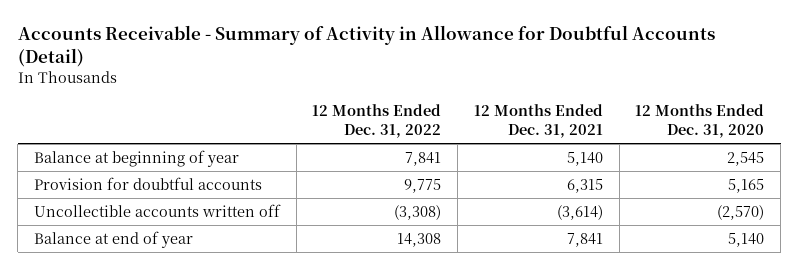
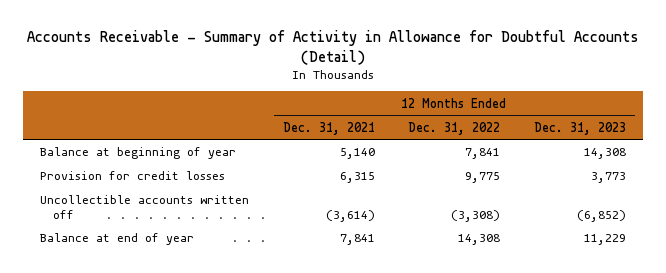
- | 12 Months Ended Dec. 31, 2022 | 12 Months Ended Dec. 31, 2021 | 12 Months Ended Dec. 31, 2020
+ | 12 Months Ended Dec. 31, 2021 | 12 Months Ended Dec. 31, 2022 | 12 Months Ended Dec. 31, 2023
- Provision for doubtful accounts | 9,775 | 6,315 | 5,165
+ Provision for credit losses | 6,315 | 9,775 | 3,773

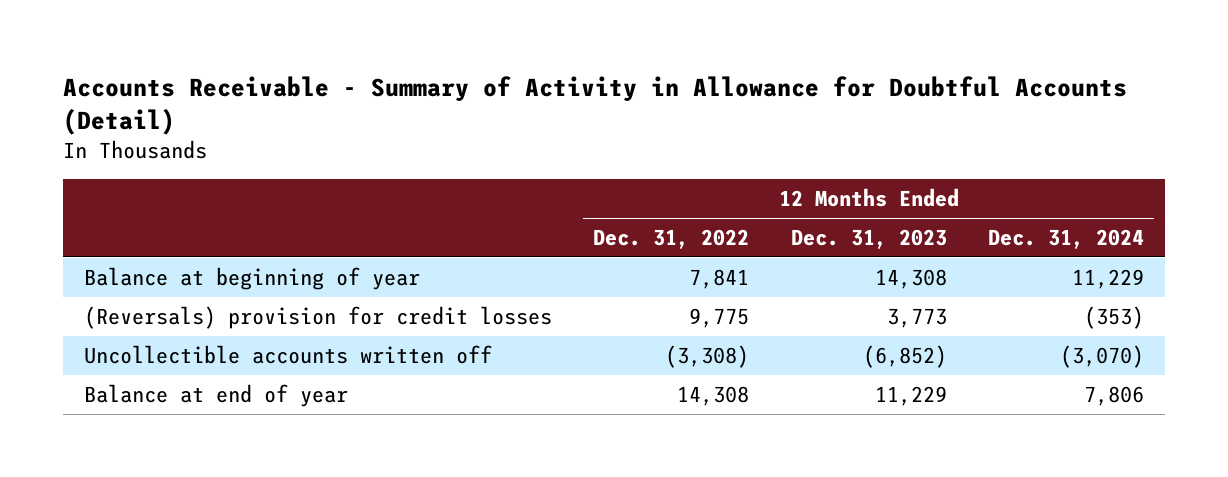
- | 12 Months Ended Dec. 31, 2021 | 12 Months Ended Dec. 31, 2022 | 12 Months Ended Dec. 31, 2023
+ | 12 Months Ended Dec. 31, 2022 | 12 Months Ended Dec. 31, 2023 | 12 Months Ended Dec. 31, 2024
- Provision for credit losses | 6,315 | 9,775 | 3,773
+ (Reversals) provision for credit losses | 9,775 | 3,773 | (353)

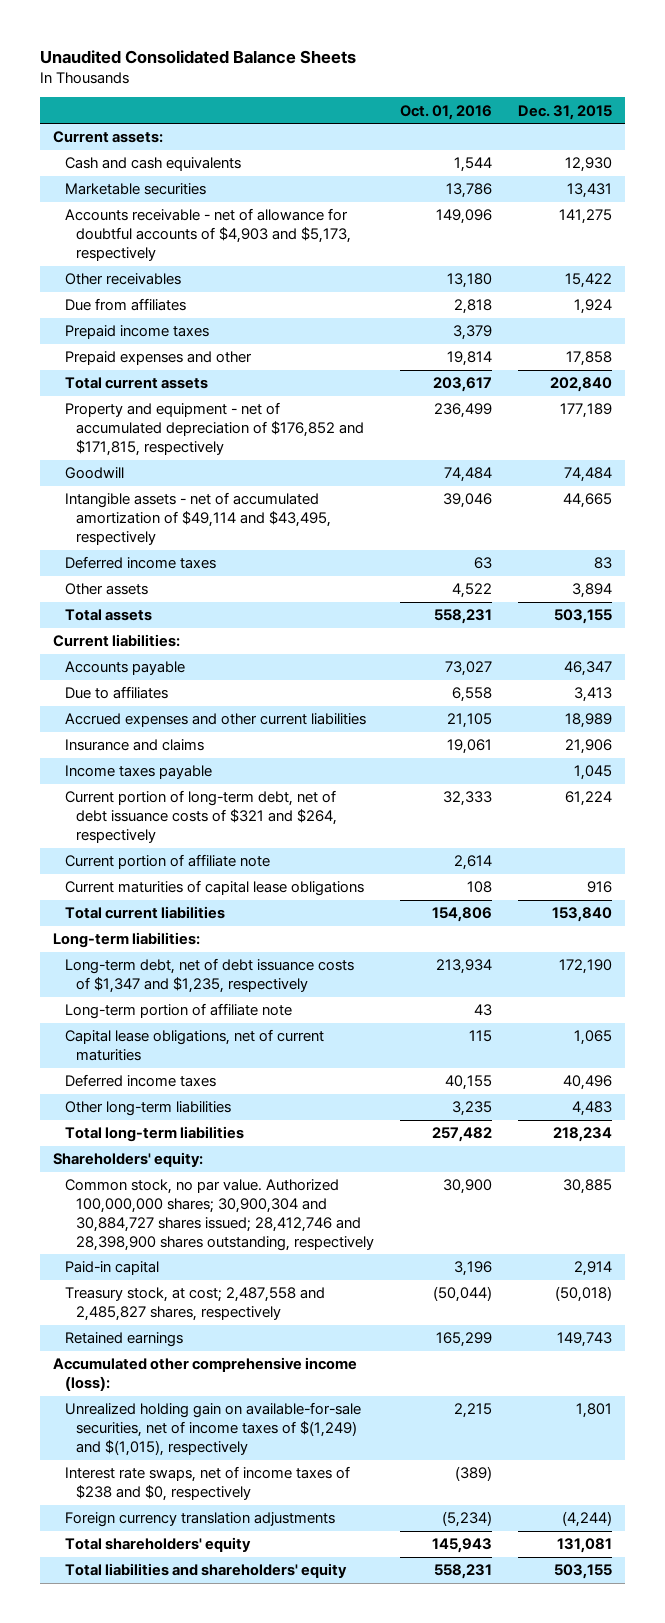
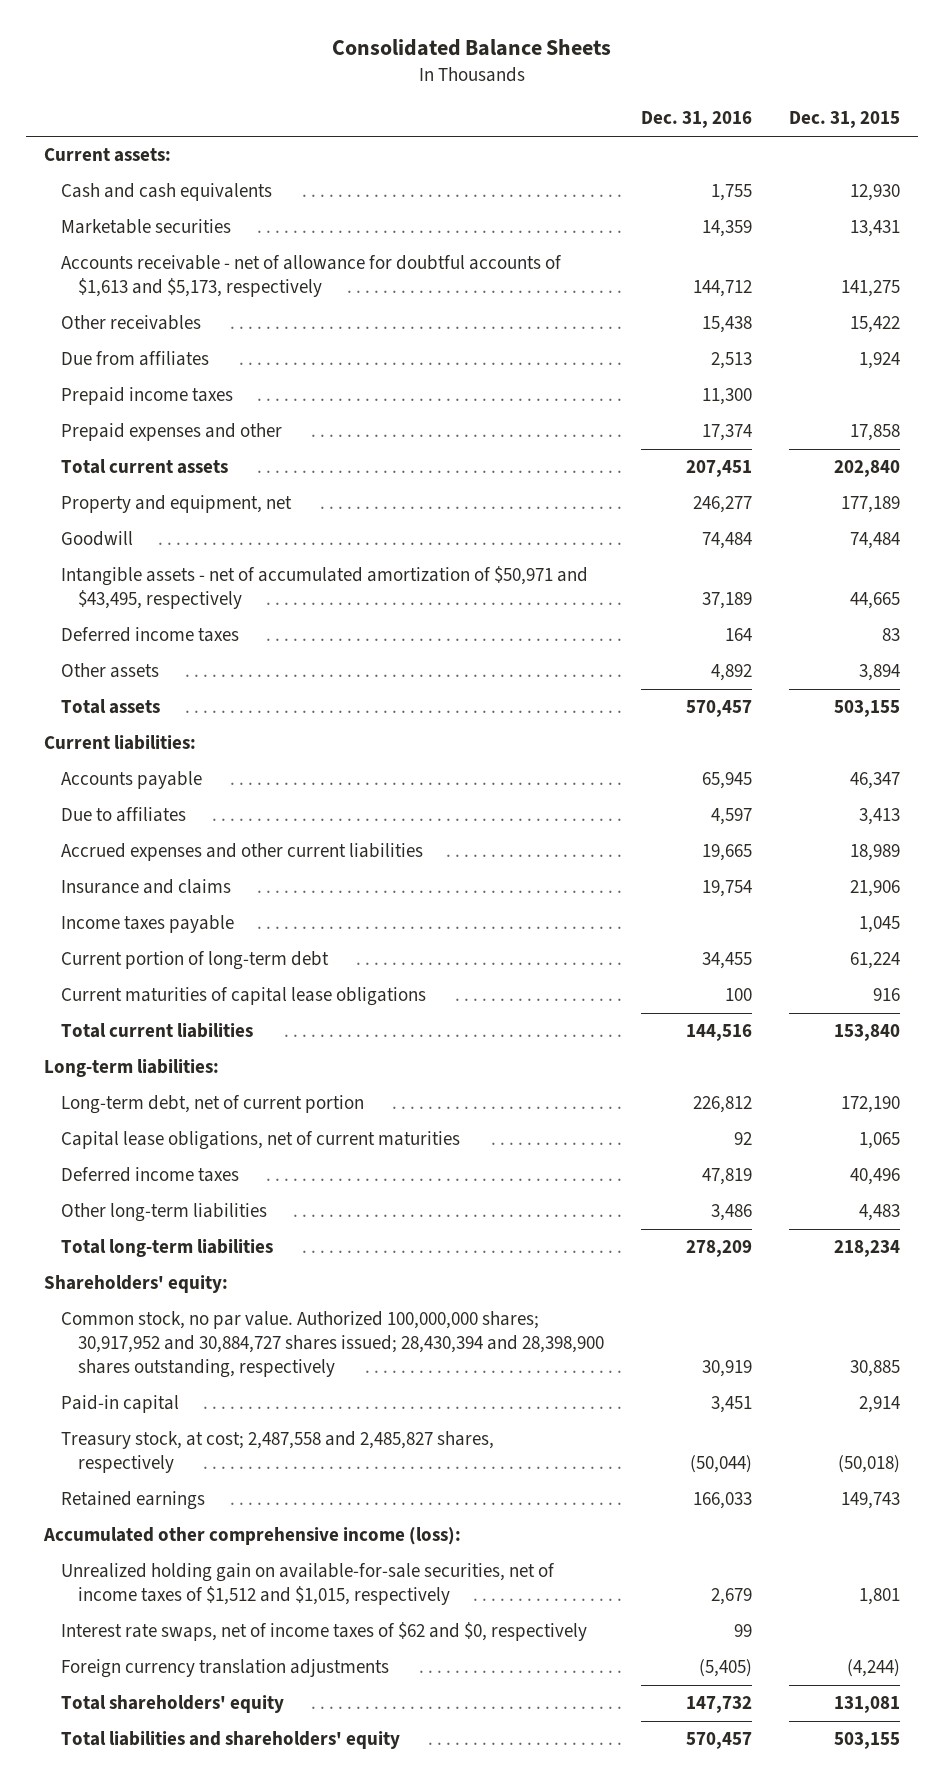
- Unaudited Consolidated Balance Sheets
+ Consolidated Balance Sheets
- | Oct. 01, 2016 | Dec. 31, 2015
+ | Dec. 31, 2016 | Dec. 31, 2015
- Accounts receivable - net of allowance for doubtful accounts of $4,903 and $5,173, respectively | 149,096 | 141,275
+ Accounts receivable - net of allowance for doubtful accounts of $1,613 and $5,173, respectively | 144,712 | 141,275
- Property and equipment - net of accumulated depreciation of $176,852 and $171,815, respectively | 236,499 | 177,189
+ Property and equipment, net | 246,277 | 177,189
- Intangible assets - net of accumulated amortization of $49,114 and $43,495, respectively | 39,046 | 44,665
+ Intangible assets - net of accumulated amortization of $50,971 and $43,495, respectively | 37,189 | 44,665
- Current portion of long-term debt, net of debt issuance costs of $321 and $264, respectively | 32,333 | 61,224
- Current portion of affiliate note | 2,614 |
+ Current portion of long-term debt | 34,455 | 61,224
- Long-term debt, net of debt issuance costs of $1,347 and $1,235, respectively | 213,934 | 172,190
- Long-term portion of affiliate note | 43 |
+ Long-term debt, net of current portion | 226,812 | 172,190
- Common stock, no par value. Authorized 100,000,000 shares; 30,900,304 and 30,884,727 shares issued; 28,412,746 and 28,398,900 shares outstanding, respectively | 30,900 | 30,885
+ Common stock, no par value. Authorized 100,000,000 shares; 30,917,952 and 30,884,727 shares issued; 28,430,394 and 28,398,900 shares outstanding, respectively | 30,919 | 30,885
- Unrealized holding gain on available-for-sale securities, net of income taxes of $(1,249) and $(1,015), respectively | 2,215 | 1,801
- Interest rate swaps, net of income taxes of $238 and $0, respectively | (389) |
+ Unrealized holding gain on available-for-sale securities, net of income taxes of $1,512 and $1,015, respectively | 2,679 | 1,801
+ Interest rate swaps, net of income taxes of $62 and $0, respectively | 99 |

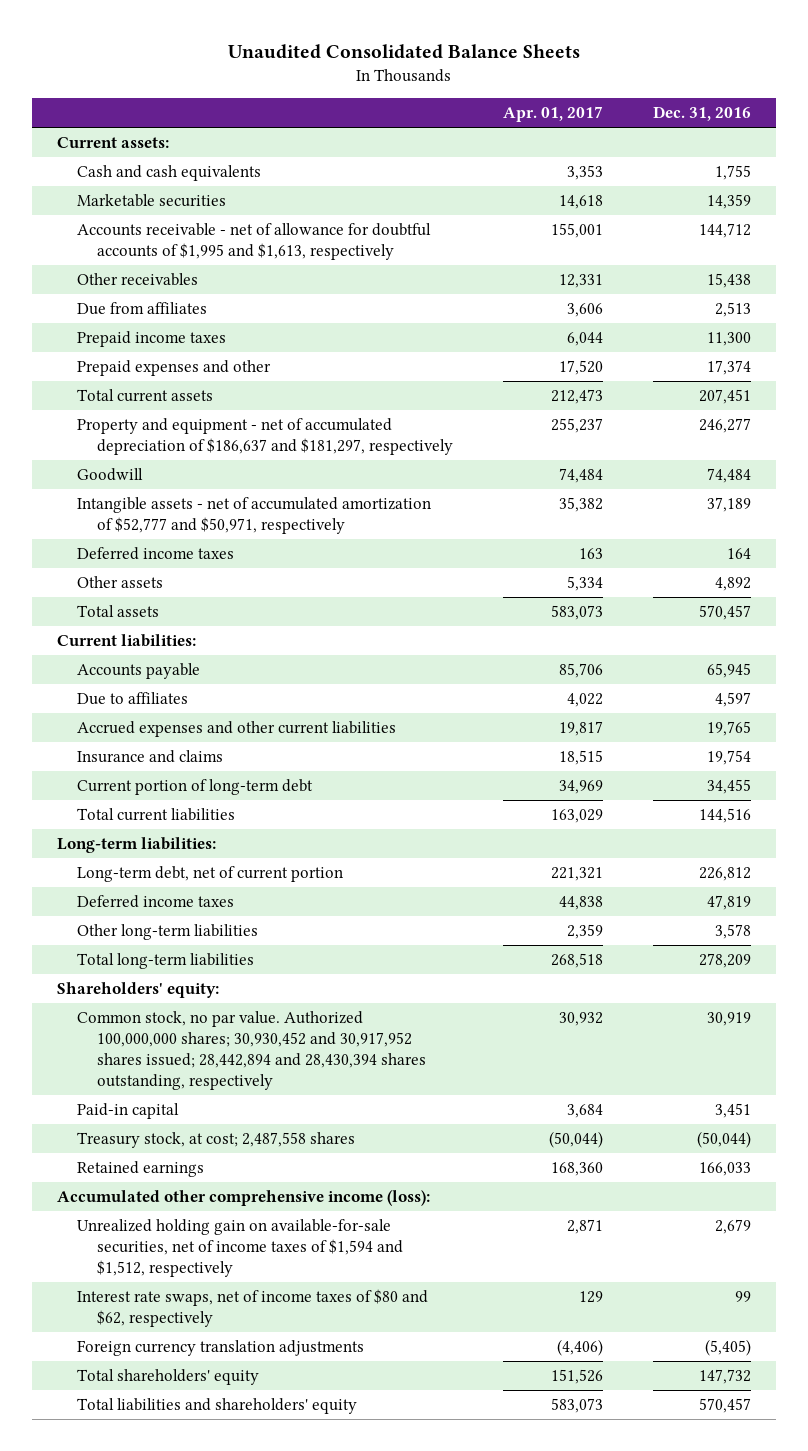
- Consolidated Balance Sheets
+ Unaudited Consolidated Balance Sheets
- | Dec. 31, 2016 | Dec. 31, 2015
+ | Apr. 01, 2017 | Dec. 31, 2016
- Accounts receivable - net of allowance for doubtful accounts of $1,613 and $5,173, respectively | 144,712 | 141,275
+ Accounts receivable - net of allowance for doubtful accounts of $1,995 and $1,613, respectively | 155,001 | 144,712
- Property and equipment, net | 246,277 | 177,189
+ Property and equipment - net of accumulated depreciation of $186,637 and $181,297, respectively | 255,237 | 246,277
- Intangible assets - net of accumulated amortization of $50,971 and $43,495, respectively | 37,189 | 44,665
+ Intangible assets - net of accumulated amortization of $52,777 and $50,971, respectively | 35,382 | 37,189
- Accrued expenses and other current liabilities | 19,665 | 18,989
+ Accrued expenses and other current liabilities | 19,817 | 19,765
- Income taxes payable | | 1,045
- Current maturities of capital lease obligations | 100 | 916
- Capital lease obligations, net of current maturities | 92 | 1,065
- Other long-term liabilities | 3,486 | 4,483
+ Other long-term liabilities | 2,359 | 3,578
- Common stock, no par value. Authorized 100,000,000 shares; 30,917,952 and 30,884,727 shares issued; 28,430,394 and 28,398,900 shares outstanding, respectively | 30,919 | 30,885
+ Common stock, no par value. Authorized 100,000,000 shares; 30,930,452 and 30,917,952 shares issued; 28,442,894 and 28,430,394 shares outstanding, respectively | 30,932 | 30,919
- Treasury stock, at cost; 2,487,558 and 2,485,827 shares, respectively | (50,044) | (50,018)
+ Treasury stock, at cost; 2,487,558 shares | (50,044) | (50,044)
- Unrealized holding gain on available-for-sale securities, net of income taxes of $1,512 and $1,015, respectively | 2,679 | 1,801
- Interest rate swaps, net of income taxes of $62 and $0, respectively | 99 |
+ Unrealized holding gain on available-for-sale securities, net of income taxes of $1,594 and $1,512, respectively | 2,871 | 2,679
+ Interest rate swaps, net of income taxes of $80 and $62, respectively | 129 | 99

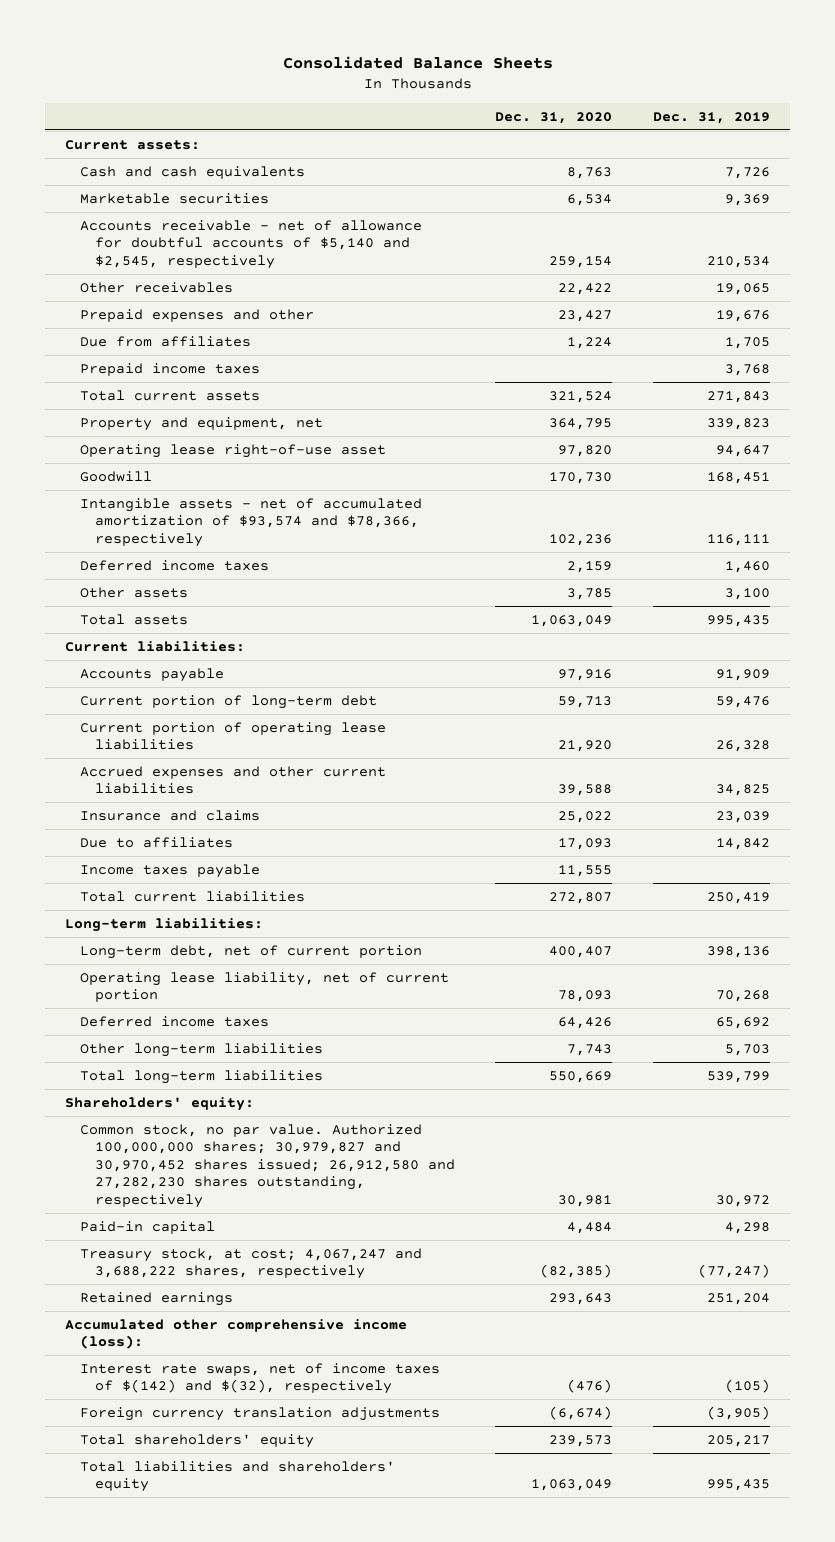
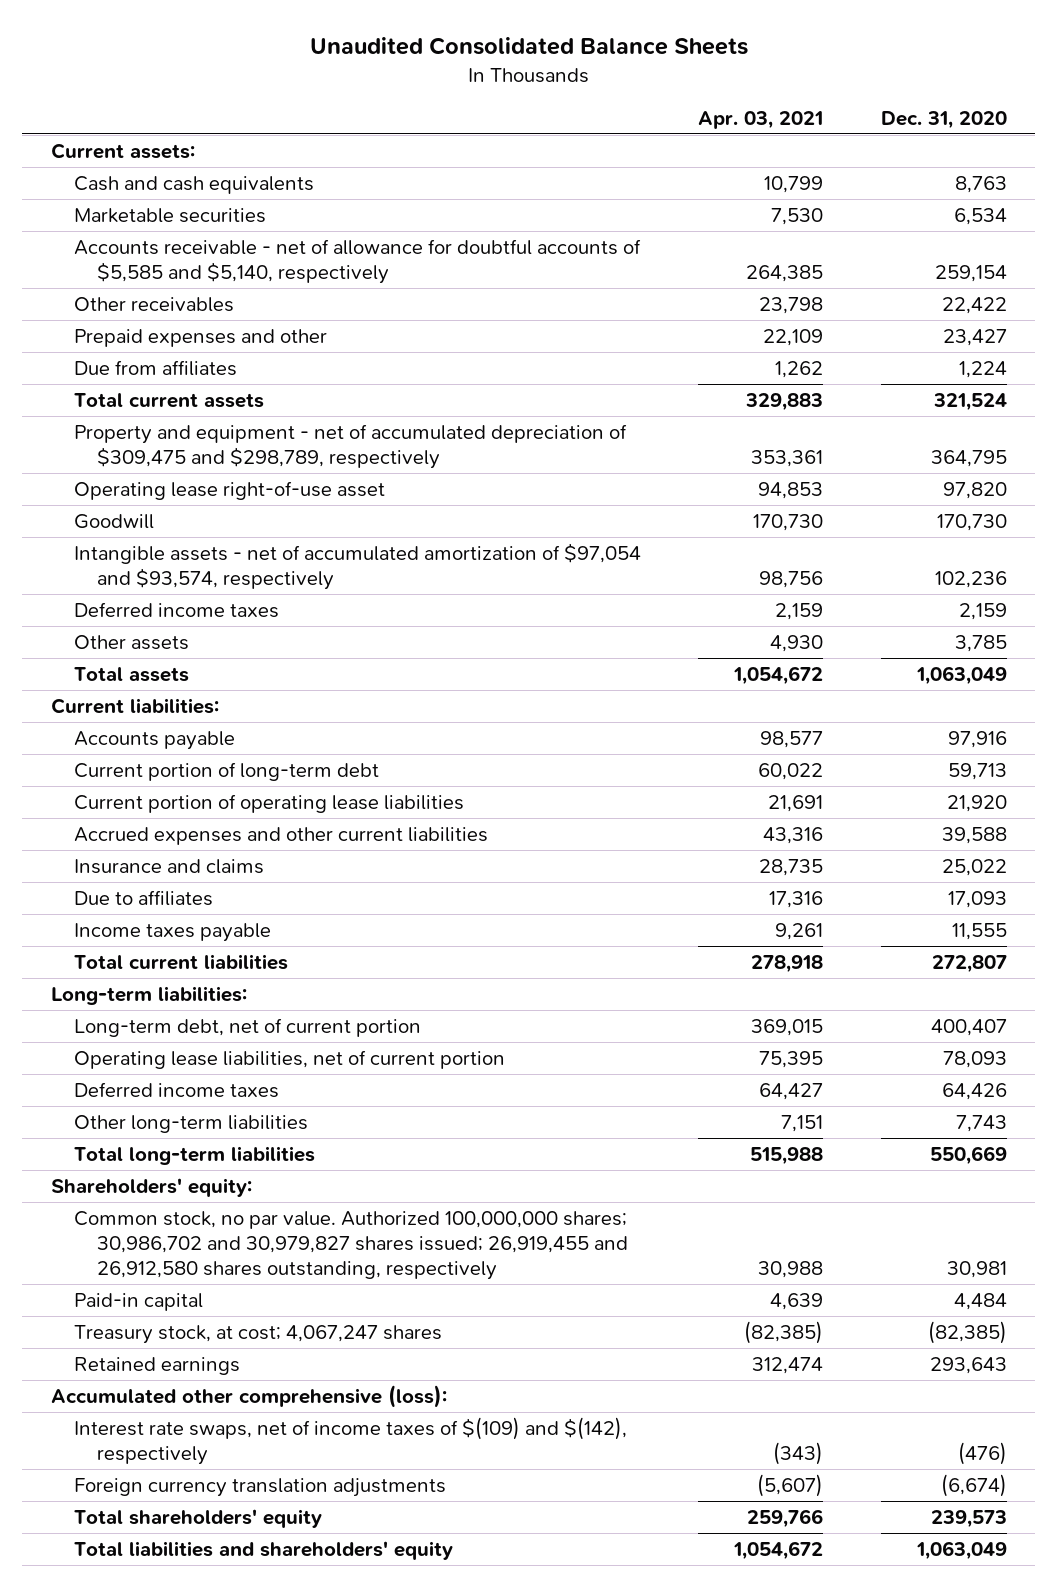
- Consolidated Balance Sheets
+ Unaudited Consolidated Balance Sheets
- | Dec. 31, 2020 | Dec. 31, 2019
+ | Apr. 03, 2021 | Dec. 31, 2020
- Accounts receivable - net of allowance for doubtful accounts of $5,140 and $2,545, respectively | 259,154 | 210,534
+ Accounts receivable - net of allowance for doubtful accounts of $5,585 and $5,140, respectively | 264,385 | 259,154
- Prepaid income taxes | | 3,768
- Property and equipment, net | 364,795 | 339,823
+ Property and equipment - net of accumulated depreciation of $309,475 and $298,789, respectively | 353,361 | 364,795
- Intangible assets - net of accumulated amortization of $93,574 and $78,366, respectively | 102,236 | 116,111
+ Intangible assets - net of accumulated amortization of $97,054 and $93,574, respectively | 98,756 | 102,236
- Operating lease liability, net of current portion | 78,093 | 70,268
+ Operating lease liabilities, net of current portion | 75,395 | 78,093
- Common stock, no par value. Authorized 100,000,000 shares; 30,979,827 and 30,970,452 shares issued; 26,912,580 and 27,282,230 shares outstanding, respectively | 30,981 | 30,972
+ Common stock, no par value. Authorized 100,000,000 shares; 30,986,702 and 30,979,827 shares issued; 26,919,455 and 26,912,580 shares outstanding, respectively | 30,988 | 30,981
- Treasury stock, at cost; 4,067,247 and 3,688,222 shares, respectively | (82,385) | (77,247)
+ Treasury stock, at cost; 4,067,247 shares | (82,385) | (82,385)
- Accumulated other comprehensive income (loss):
- Interest rate swaps, net of income taxes of $(142) and $(32), respectively | (476) | (105)
+ Accumulated other comprehensive (loss):
+ Interest rate swaps, net of income taxes of $(109) and $(142), respectively | (343) | (476)

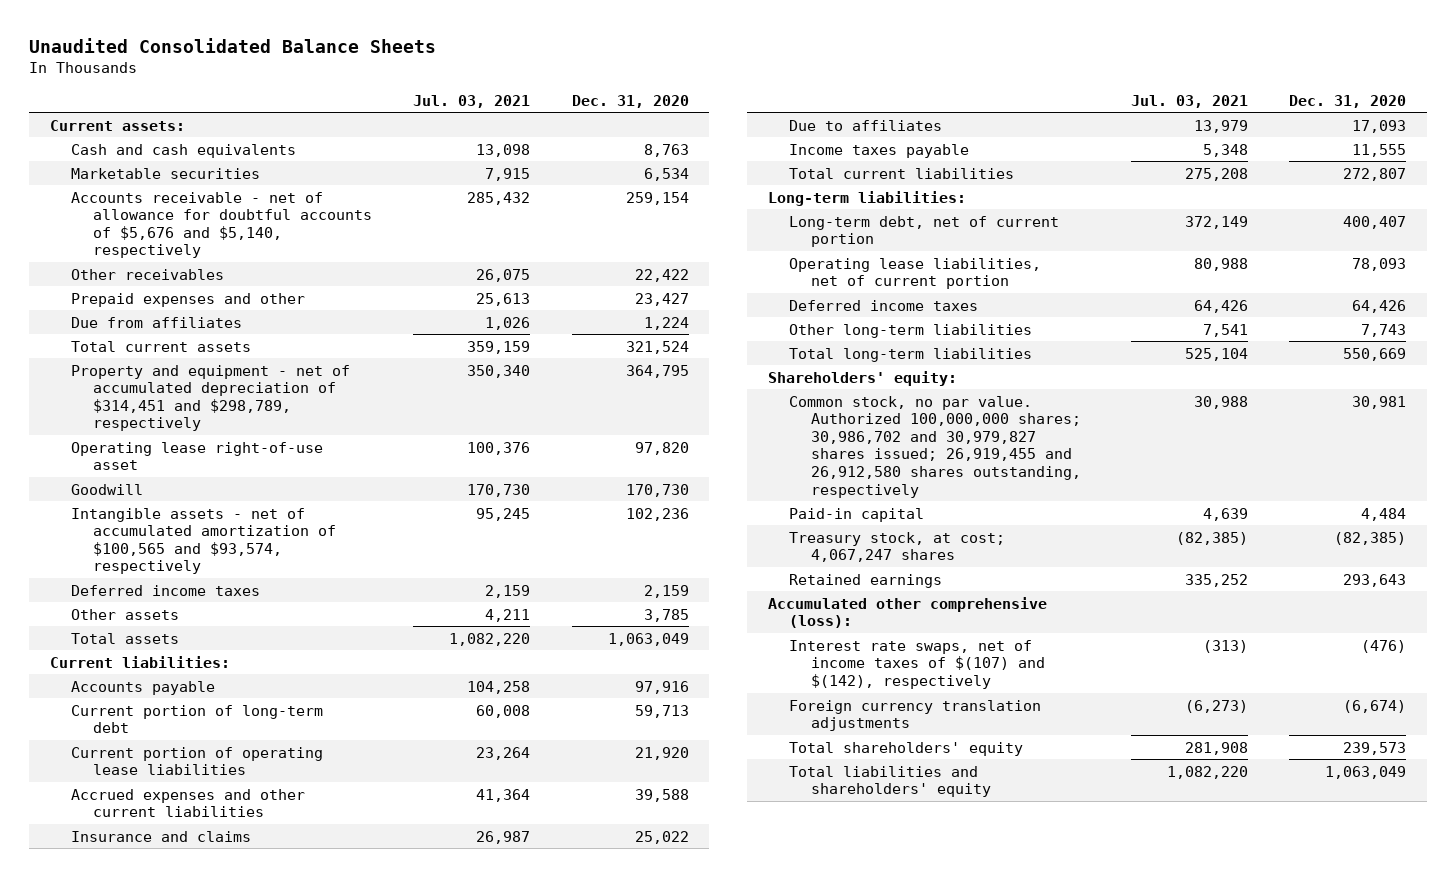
- | Apr. 03, 2021 | Dec. 31, 2020
+ | Jul. 03, 2021 | Dec. 31, 2020
- Accounts receivable - net of allowance for doubtful accounts of $5,585 and $5,140, respectively | 264,385 | 259,154
+ Accounts receivable - net of allowance for doubtful accounts of $5,676 and $5,140, respectively | 285,432 | 259,154
- Property and equipment - net of accumulated depreciation of $309,475 and $298,789, respectively | 353,361 | 364,795
+ Property and equipment - net of accumulated depreciation of $314,451 and $298,789, respectively | 350,340 | 364,795
- Intangible assets - net of accumulated amortization of $97,054 and $93,574, respectively | 98,756 | 102,236
+ Intangible assets - net of accumulated amortization of $100,565 and $93,574, respectively | 95,245 | 102,236
- Interest rate swaps, net of income taxes of $(109) and $(142), respectively | (343) | (476)
+ Interest rate swaps, net of income taxes of $(107) and $(142), respectively | (313) | (476)

